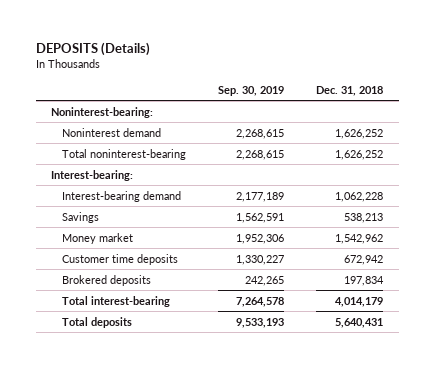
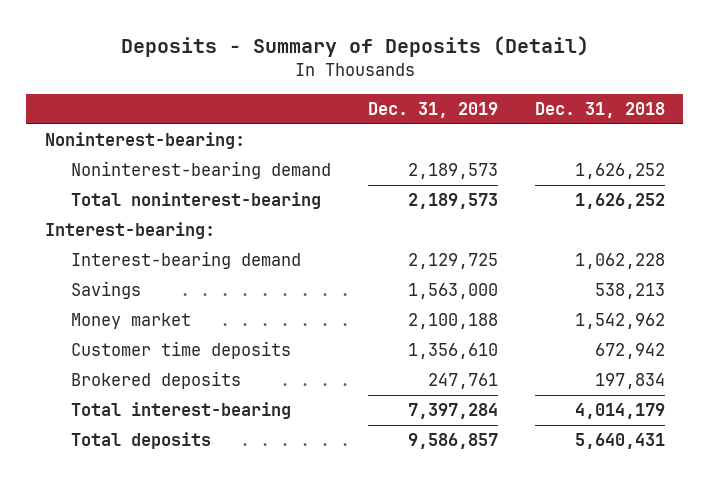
- DEPOSITS (Details)
+ Deposits - Summary of Deposits (Detail)
- | Sep. 30, 2019 | Dec. 31, 2018
+ | Dec. 31, 2019 | Dec. 31, 2018
- Noninterest demand | 2,268,615 | 1,626,252
+ Noninterest-bearing demand | 2,189,573 | 1,626,252

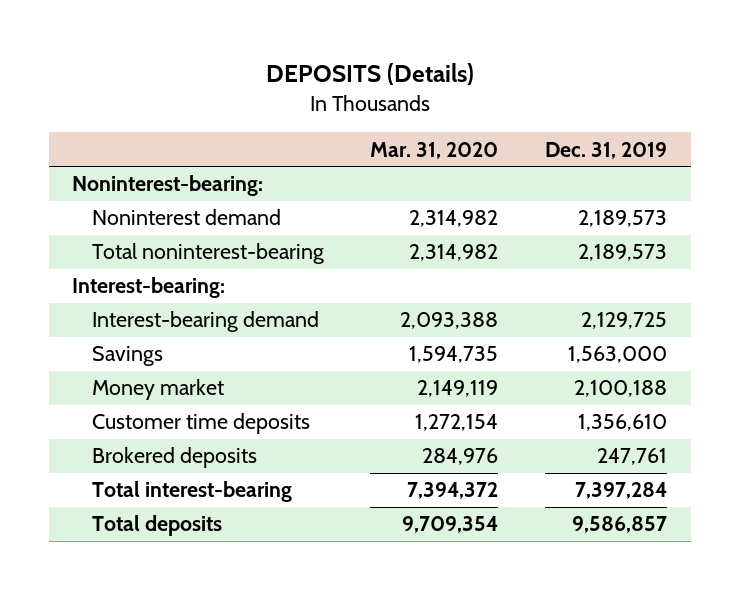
- Deposits - Summary of Deposits (Detail)
+ DEPOSITS (Details)
- | Dec. 31, 2019 | Dec. 31, 2018
+ | Mar. 31, 2020 | Dec. 31, 2019
- Noninterest-bearing demand | 2,189,573 | 1,626,252
+ Noninterest demand | 2,314,982 | 2,189,573

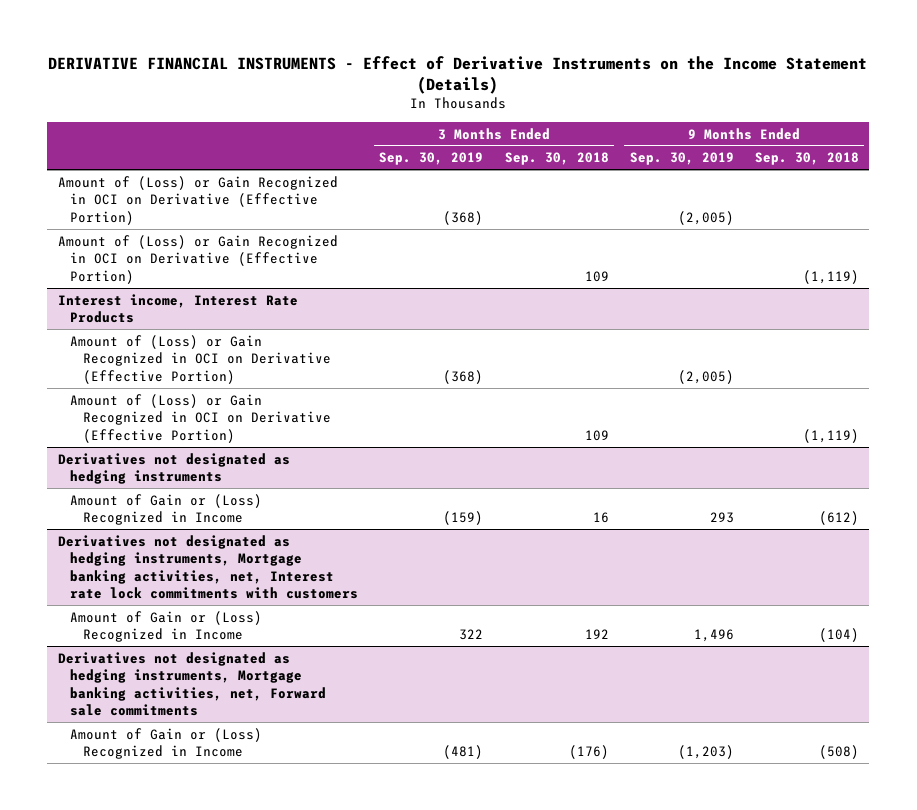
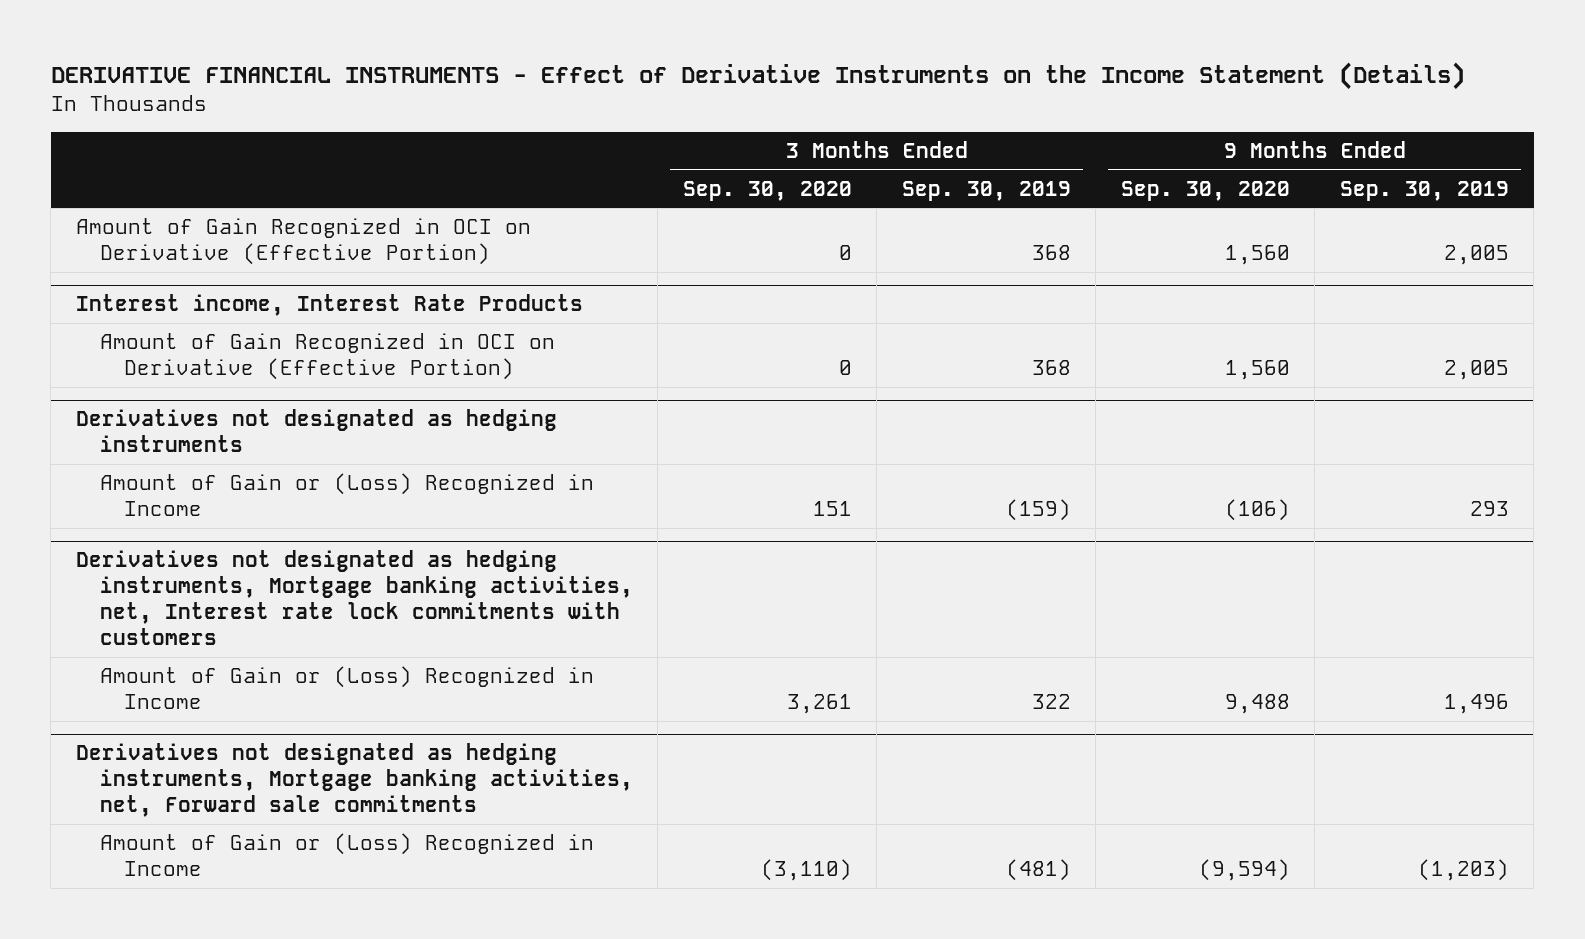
- | 3 Months Ended Sep. 30, 2019 | 3 Months Ended Sep. 30, 2018 | 9 Months Ended Sep. 30, 2019 | 9 Months Ended Sep. 30, 2018
+ | 3 Months Ended Sep. 30, 2020 | 3 Months Ended Sep. 30, 2019 | 9 Months Ended Sep. 30, 2020 | 9 Months Ended Sep. 30, 2019
- Amount of (Loss) or Gain Recognized in OCI on Derivative (Effective Portion) | (368) | | (2,005) |
- Amount of (Loss) or Gain Recognized in OCI on Derivative (Effective Portion) | | 109 | | (1,119)
+ Amount of Gain Recognized in OCI on Derivative (Effective Portion) | 0 | 368 | 1,560 | 2,005
@ Interest income, Interest Rate Products
- Amount of (Loss) or Gain Recognized in OCI on Derivative (Effective Portion) | (368) | | (2,005) |
- Amount of (Loss) or Gain Recognized in OCI on Derivative (Effective Portion) | | 109 | | (1,119)
+ Amount of Gain Recognized in OCI on Derivative (Effective Portion) | 0 | 368 | 1,560 | 2,005

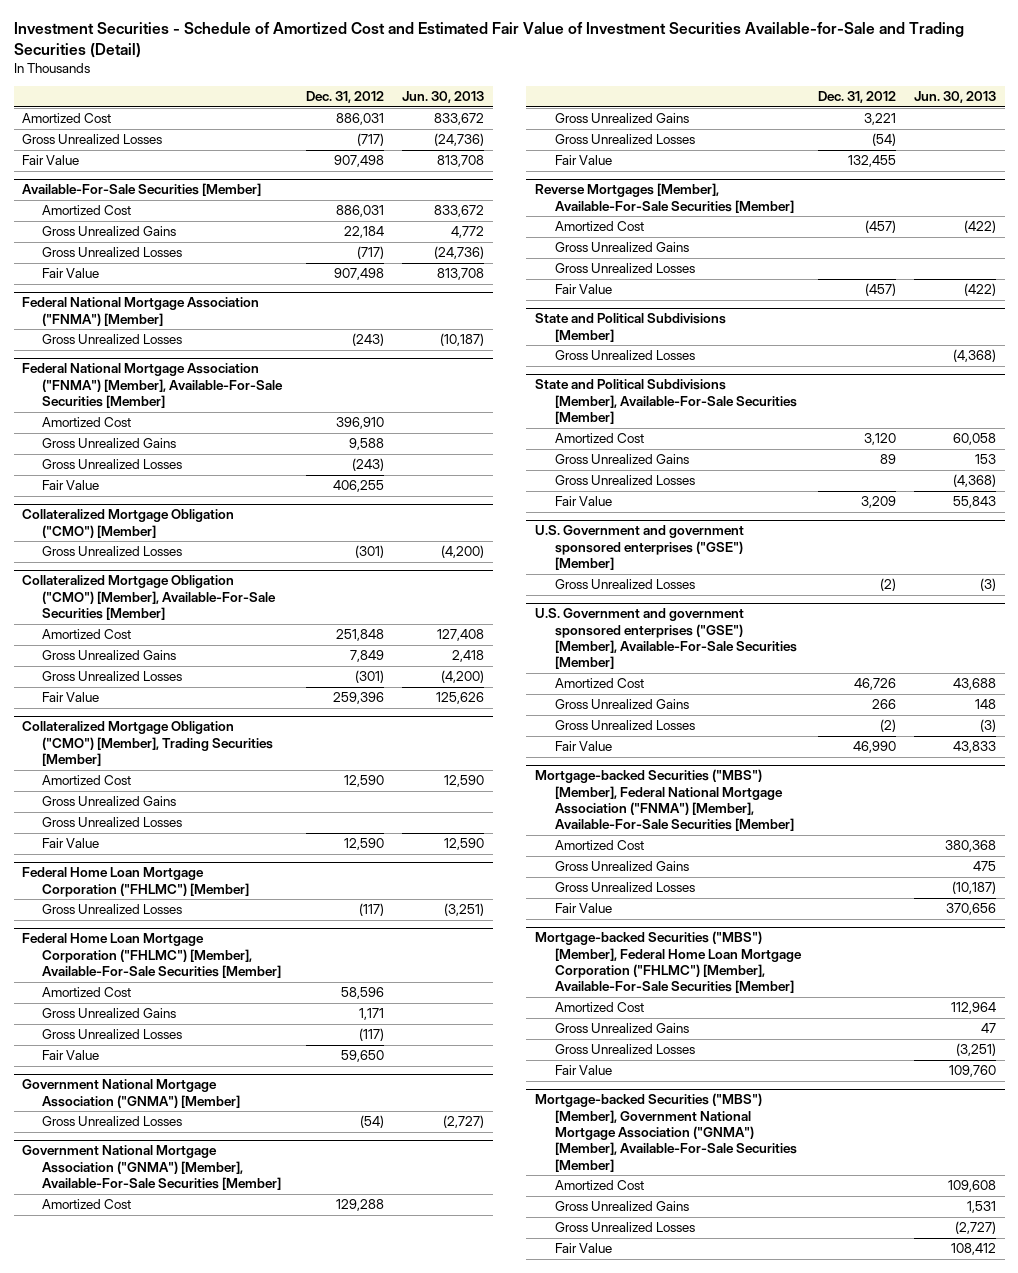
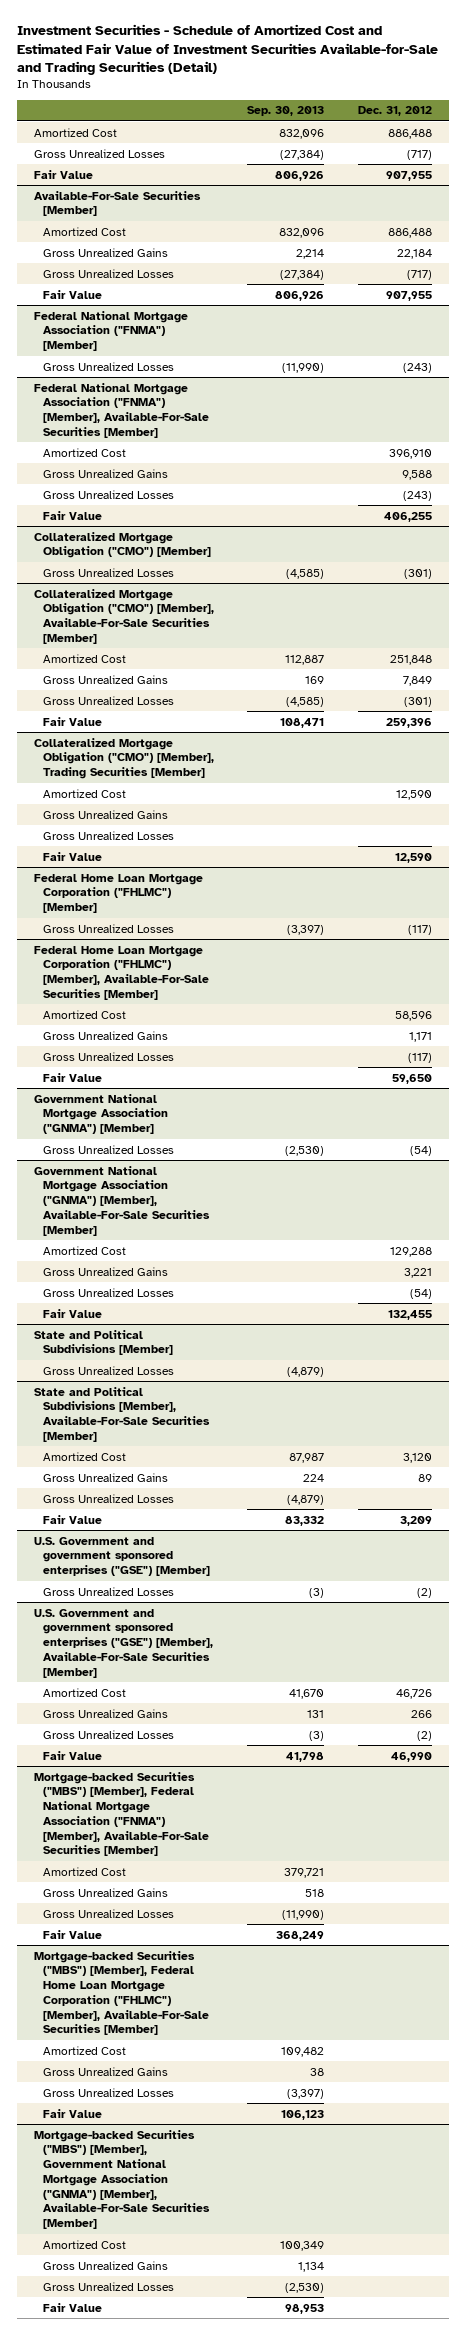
- | Dec. 31, 2012 | Jun. 30, 2013
+ | Sep. 30, 2013 | Dec. 31, 2012
- Amortized Cost | 886,031 | 833,672
+ Amortized Cost | 832,096 | 886,488
- Fair Value | 907,498 | 813,708
+ Fair Value | 806,926 | 907,955
@ Available-For-Sale Securities [Member]
- Amortized Cost | 886,031 | 833,672
+ Amortized Cost | 832,096 | 886,488
- Fair Value | 907,498 | 813,708
+ Fair Value | 806,926 | 907,955
- Reverse Mortgages [Member], Available-For-Sale Securities [Member]
- Amortized Cost | (457) | (422)
- Gross Unrealized Gains
- Gross Unrealized Losses
- Fair Value | (457) | (422)

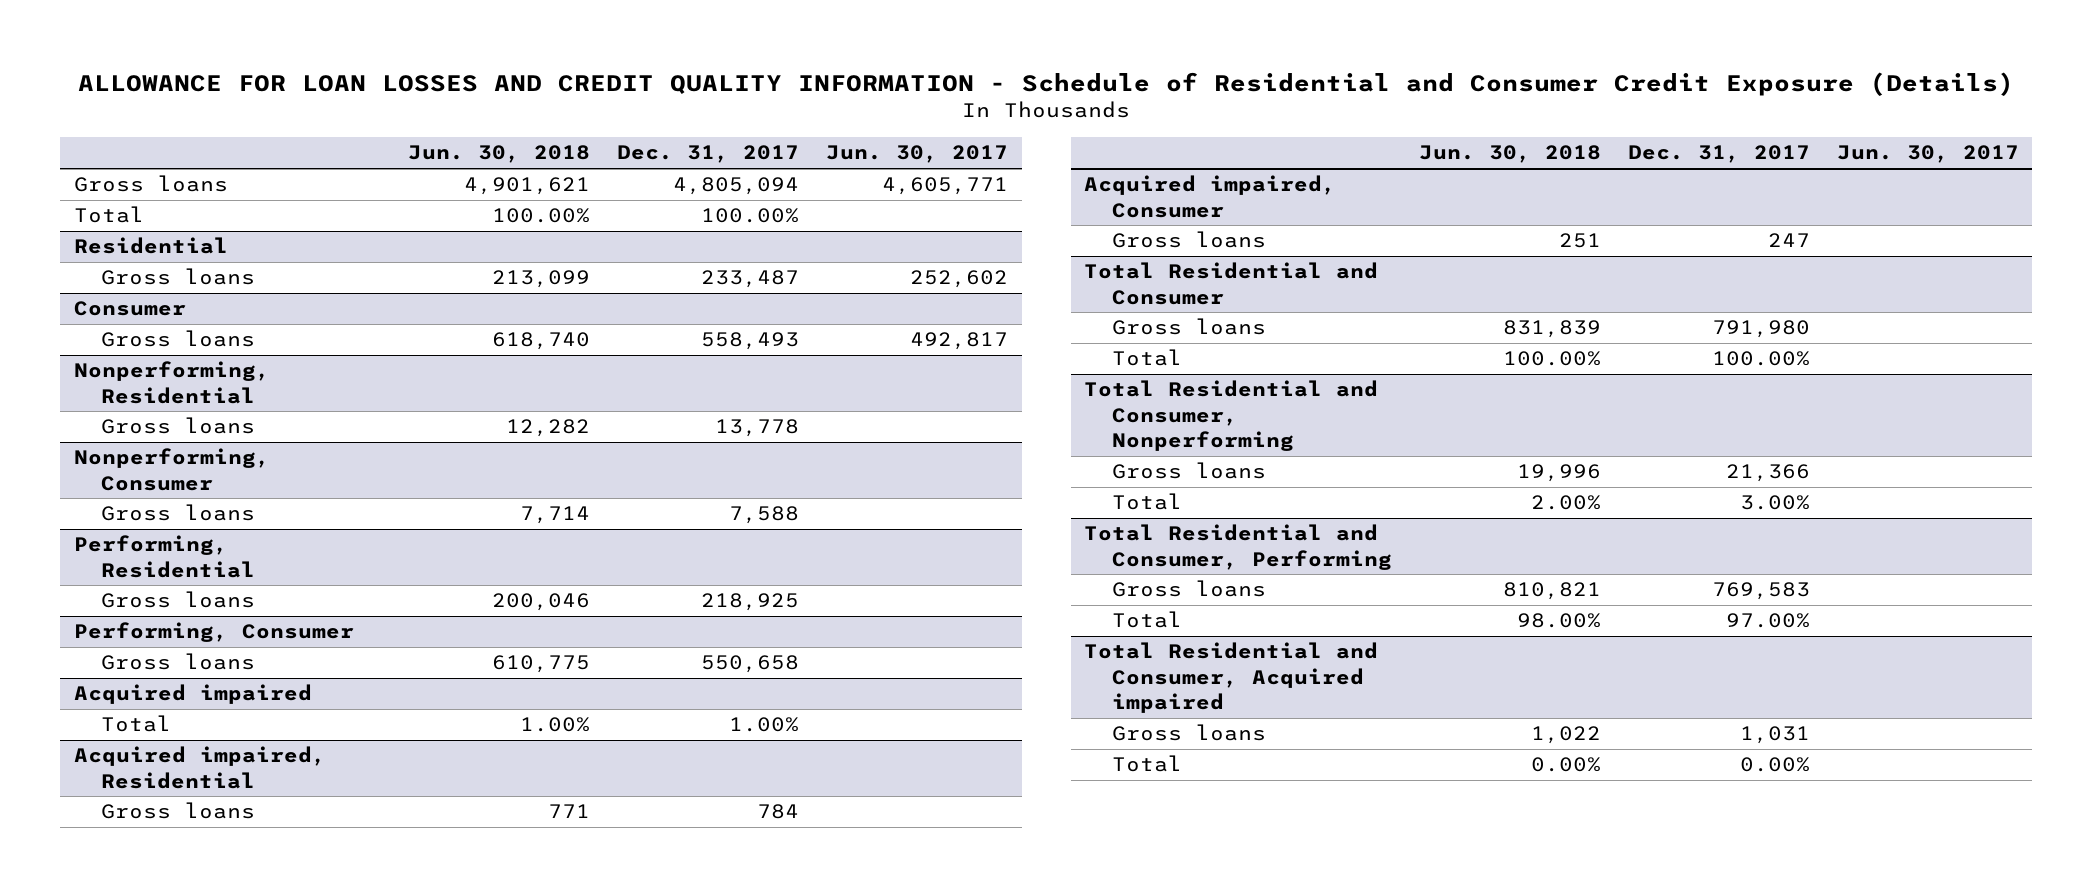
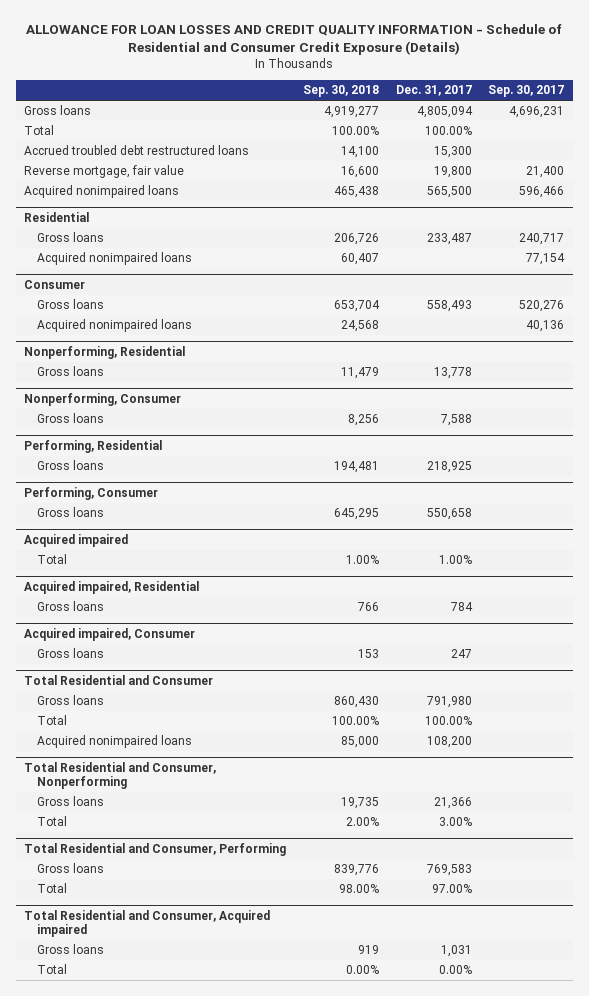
- | Jun. 30, 2018 | Dec. 31, 2017 | Jun. 30, 2017
+ | Sep. 30, 2018 | Dec. 31, 2017 | Sep. 30, 2017
+ Accrued troubled debt restructured loans | 14,100 | 15,300 |
+ Reverse mortgage, fair value | 16,600 | 19,800 | 21,400
+ Acquired nonimpaired loans | 465,438 | 565,500 | 596,466
@ Residential
+ Acquired nonimpaired loans | 60,407 | | 77,154
@ Consumer
+ Acquired nonimpaired loans | 24,568 | | 40,136
@ Total Residential and Consumer
+ Acquired nonimpaired loans | 85,000 | 108,200 |

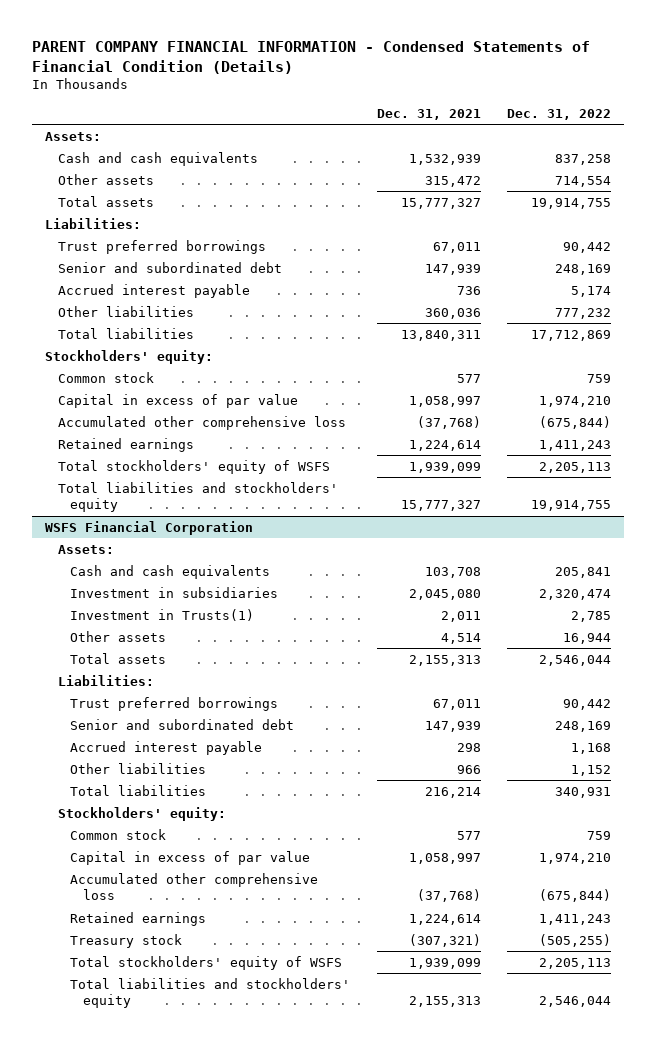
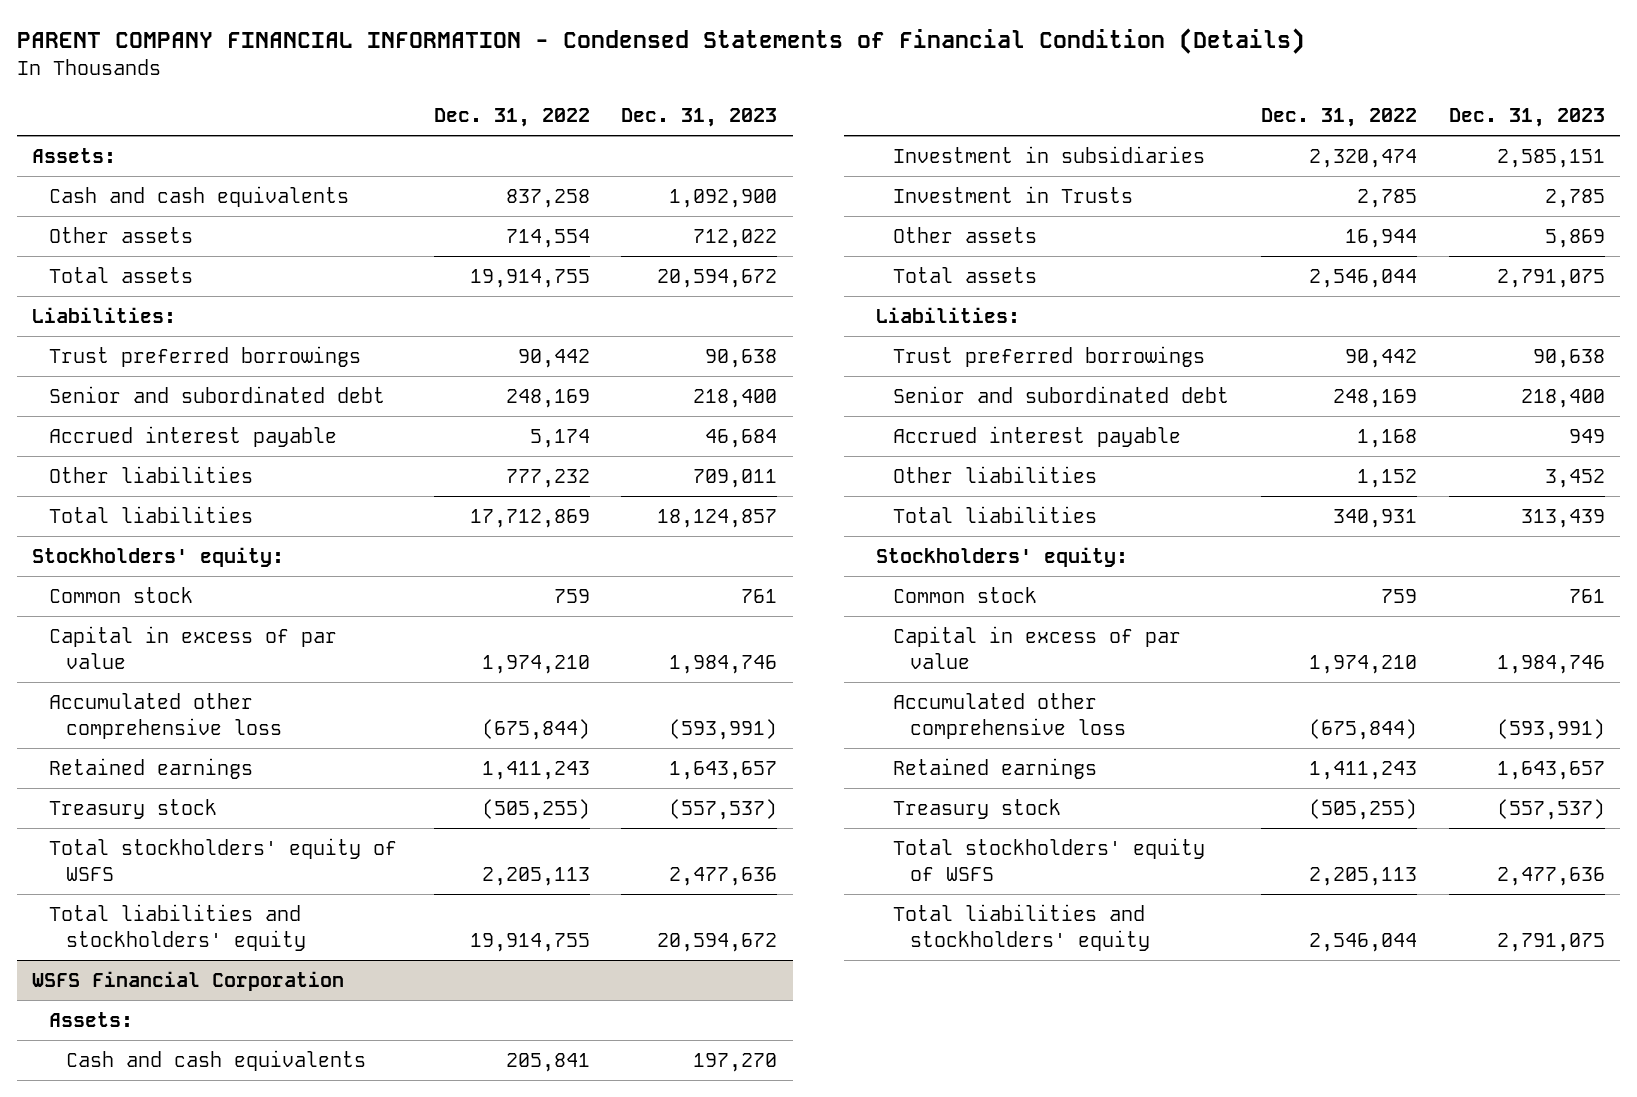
- | Dec. 31, 2021 | Dec. 31, 2022
+ | Dec. 31, 2022 | Dec. 31, 2023
+ Treasury stock | (505,255) | (557,537)
@ WSFS Financial Corporation
- Investment in Trusts(1) | 2,011 | 2,785
+ Investment in Trusts | 2,785 | 2,785

